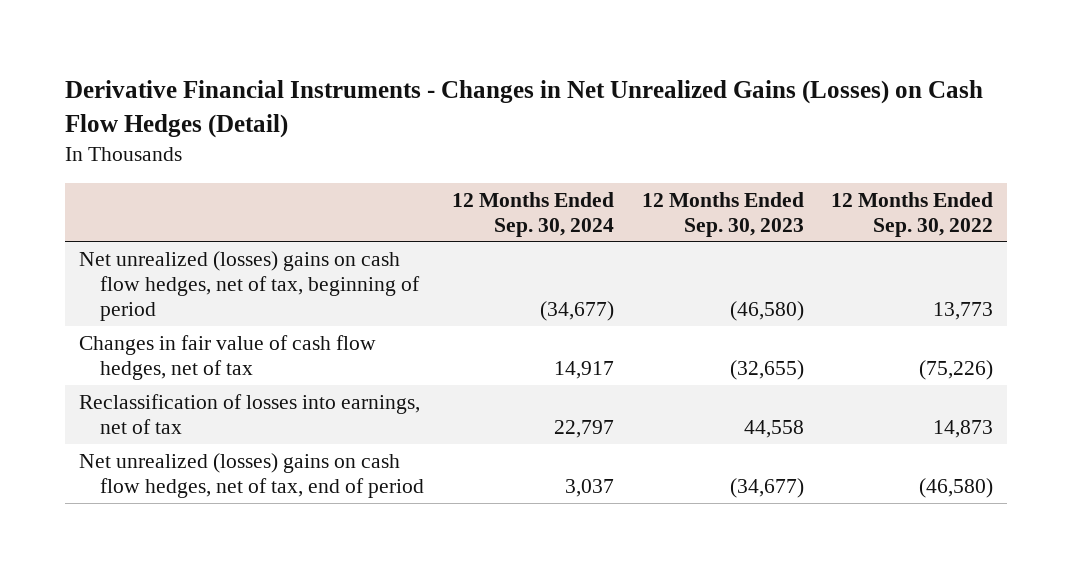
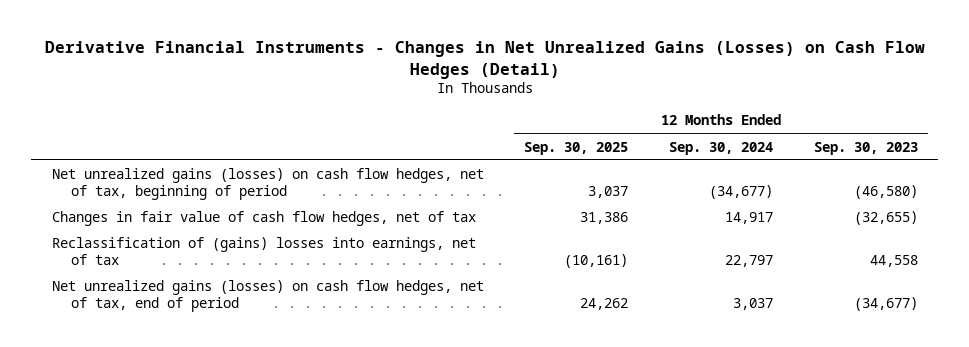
- | 12 Months Ended Sep. 30, 2024 | 12 Months Ended Sep. 30, 2023 | 12 Months Ended Sep. 30, 2022
+ | 12 Months Ended Sep. 30, 2025 | 12 Months Ended Sep. 30, 2024 | 12 Months Ended Sep. 30, 2023
- Net unrealized (losses) gains on cash flow hedges, net of tax, beginning of period | (34,677) | (46,580) | 13,773
+ Net unrealized gains (losses) on cash flow hedges, net of tax, beginning of period | 3,037 | (34,677) | (46,580)
- Reclassification of losses into earnings, net of tax | 22,797 | 44,558 | 14,873
- Net unrealized (losses) gains on cash flow hedges, net of tax, end of period | 3,037 | (34,677) | (46,580)
+ Reclassification of (gains) losses into earnings, net of tax | (10,161) | 22,797 | 44,558
+ Net unrealized gains (losses) on cash flow hedges, net of tax, end of period | 24,262 | 3,037 | (34,677)

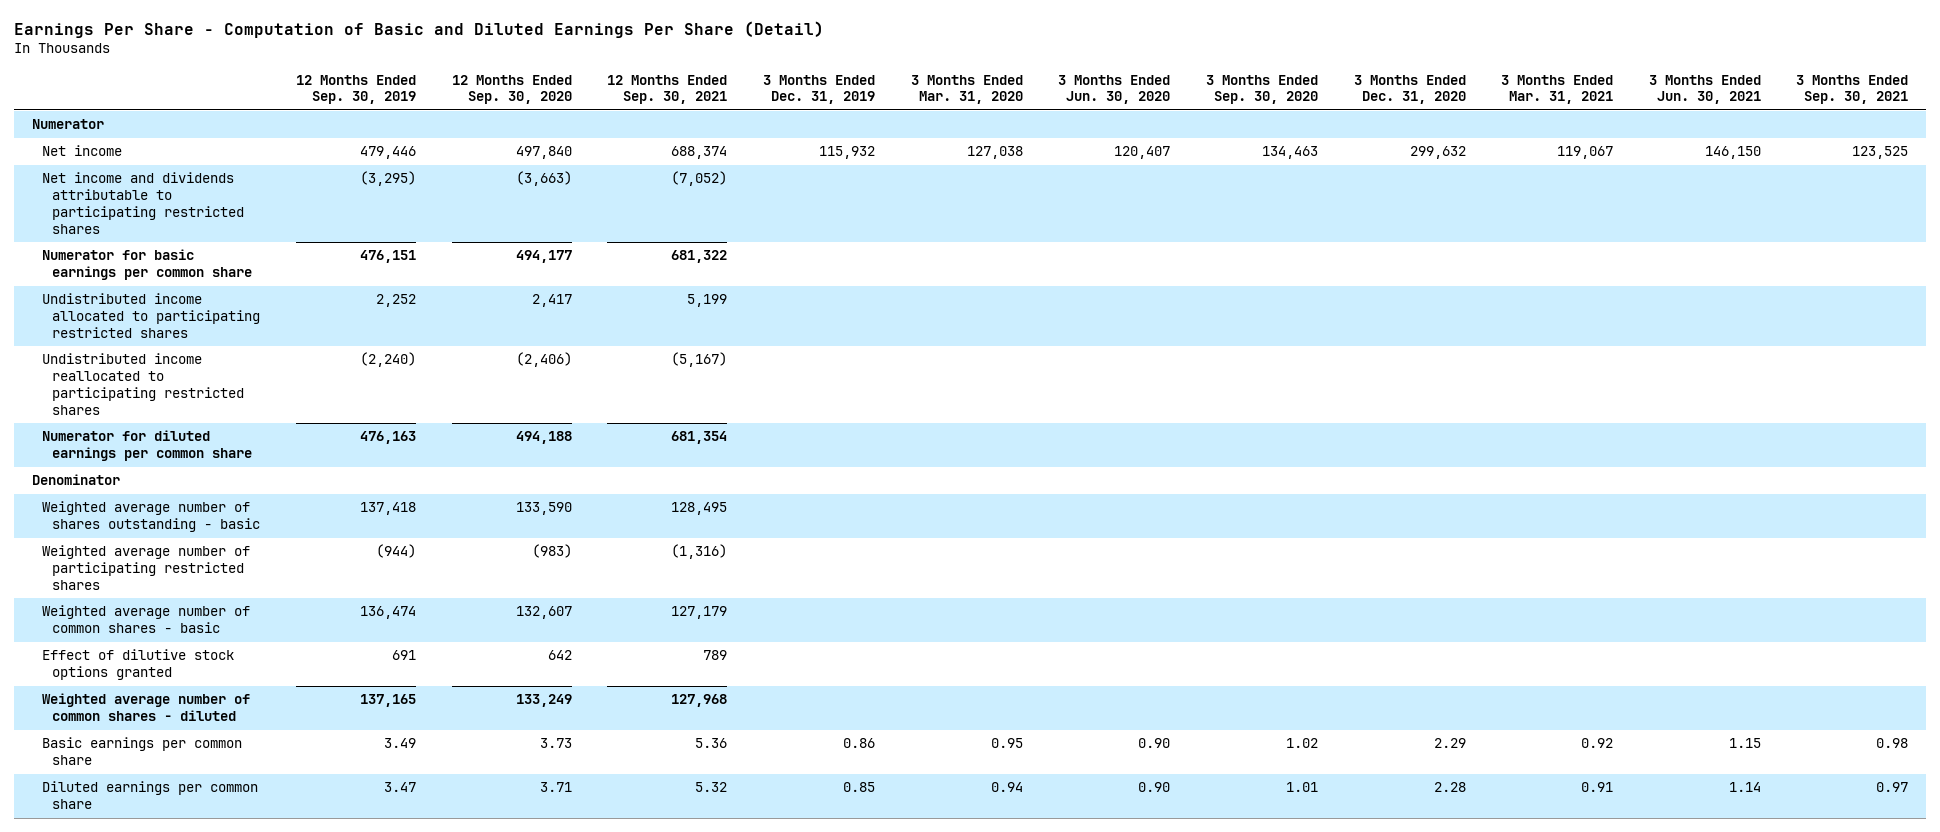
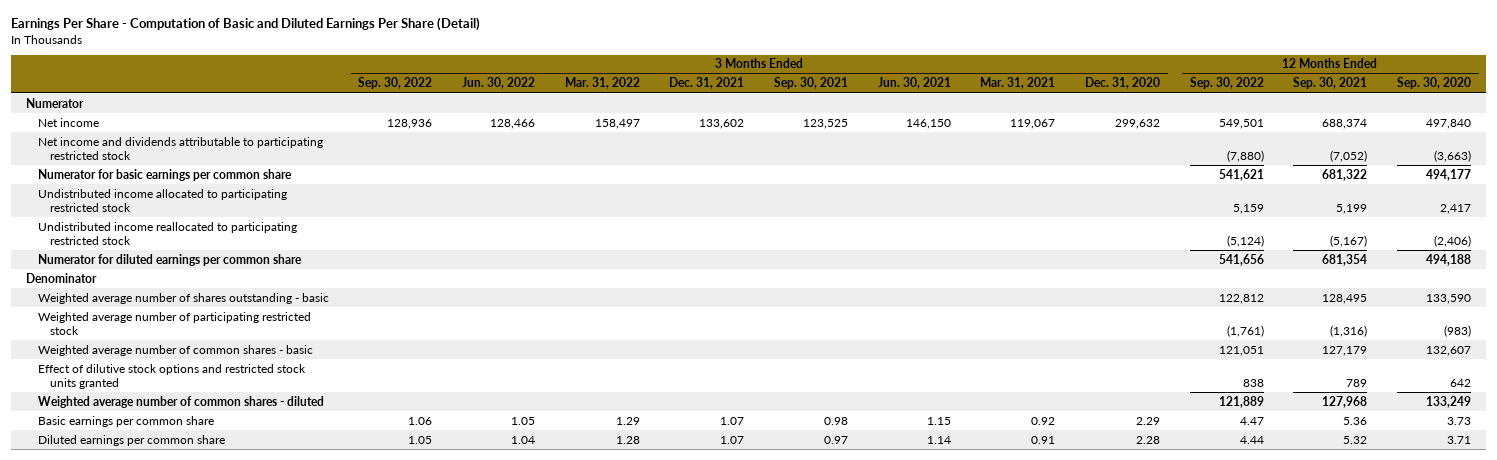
- | 12 Months Ended Sep. 30, 2019 | 12 Months Ended Sep. 30, 2020 | 12 Months Ended Sep. 30, 2021 | 3 Months Ended Dec. 31, 2019 | 3 Months Ended Mar. 31, 2020 | 3 Months Ended Jun. 30, 2020 | 3 Months Ended Sep. 30, 2020 | 3 Months Ended Dec. 31, 2020 | 3 Months Ended Mar. 31, 2021 | 3 Months Ended Jun. 30, 2021 | 3 Months Ended Sep. 30, 2021
+ | 3 Months Ended Sep. 30, 2022 | 3 Months Ended Jun. 30, 2022 | 3 Months Ended Mar. 31, 2022 | 3 Months Ended Dec. 31, 2021 | 3 Months Ended Sep. 30, 2021 | 3 Months Ended Jun. 30, 2021 | 3 Months Ended Mar. 31, 2021 | 3 Months Ended Dec. 31, 2020 | 12 Months Ended Sep. 30, 2022 | 12 Months Ended Sep. 30, 2021 | 12 Months Ended Sep. 30, 2020
- Net income and dividends attributable to participating restricted shares | (3,295) | (3,663) | (7,052) | | | | | | | |
+ Net income and dividends attributable to participating restricted stock | | | | | | | | | (7,880) | (7,052) | (3,663)
- Undistributed income allocated to participating restricted shares | 2,252 | 2,417 | 5,199 | | | | | | | |
- Undistributed income reallocated to participating restricted shares | (2,240) | (2,406) | (5,167) | | | | | | | |
+ Undistributed income allocated to participating restricted stock | | | | | | | | | 5,159 | 5,199 | 2,417
+ Undistributed income reallocated to participating restricted stock | | | | | | | | | (5,124) | (5,167) | (2,406)
- Weighted average number of participating restricted shares | (944) | (983) | (1,316) | | | | | | | |
+ Weighted average number of participating restricted stock | | | | | | | | | (1,761) | (1,316) | (983)
- Effect of dilutive stock options granted | 691 | 642 | 789 | | | | | | | |
+ Effect of dilutive stock options and restricted stock units granted | | | | | | | | | 838 | 789 | 642

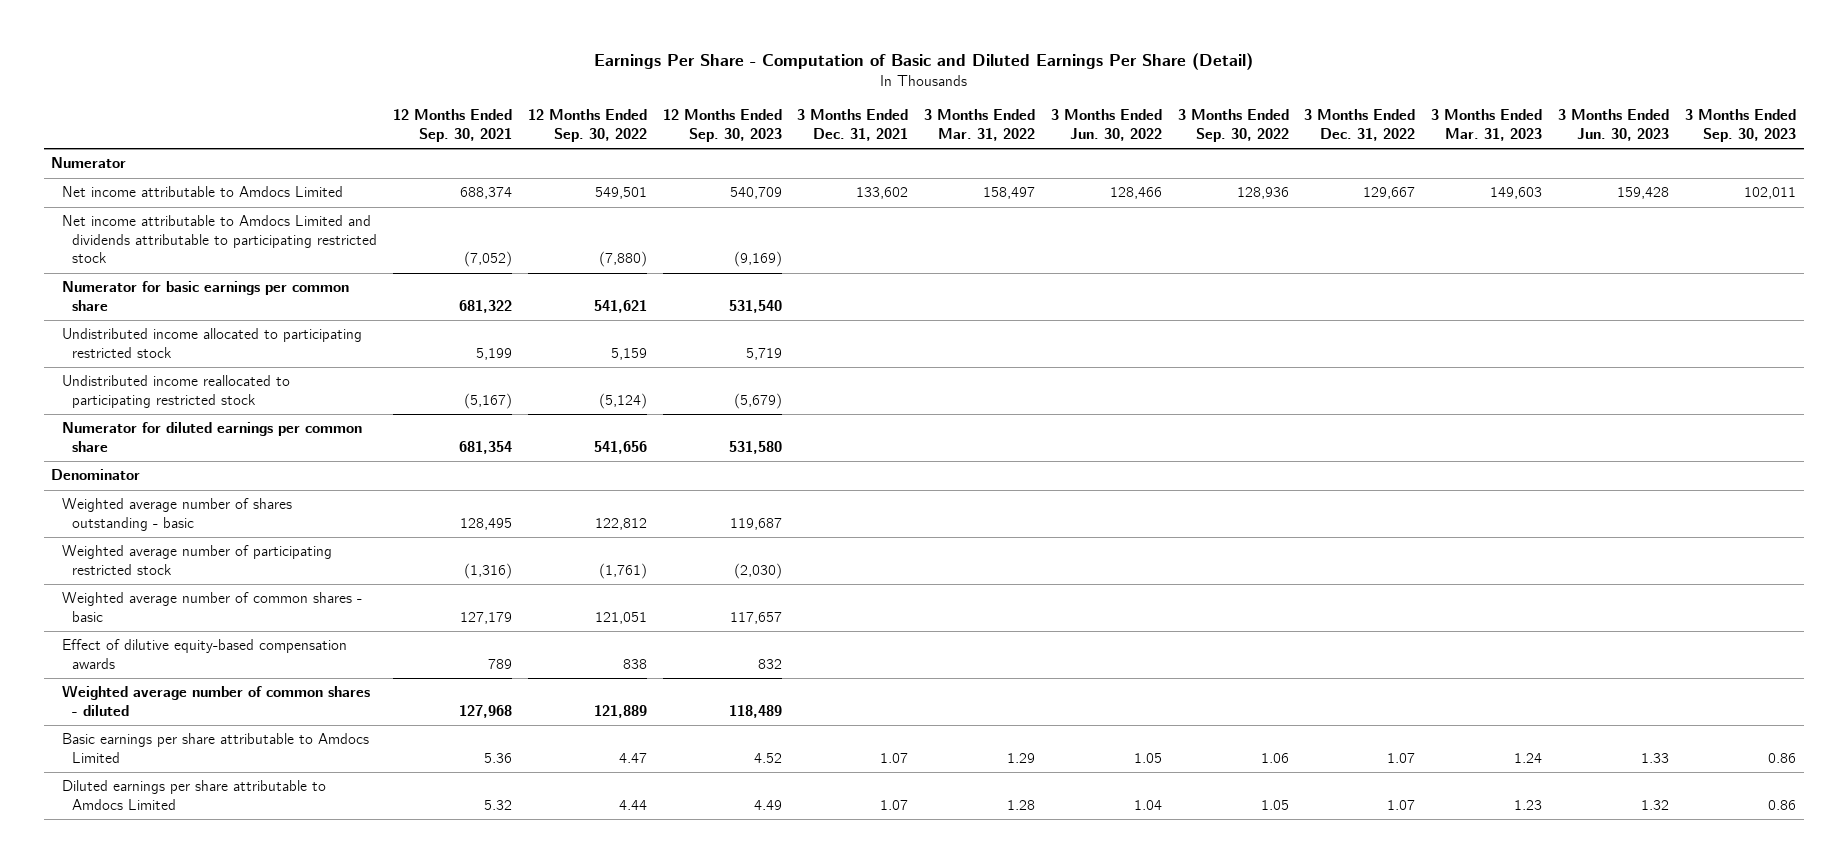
- | 3 Months Ended Sep. 30, 2022 | 3 Months Ended Jun. 30, 2022 | 3 Months Ended Mar. 31, 2022 | 3 Months Ended Dec. 31, 2021 | 3 Months Ended Sep. 30, 2021 | 3 Months Ended Jun. 30, 2021 | 3 Months Ended Mar. 31, 2021 | 3 Months Ended Dec. 31, 2020 | 12 Months Ended Sep. 30, 2022 | 12 Months Ended Sep. 30, 2021 | 12 Months Ended Sep. 30, 2020
+ | 12 Months Ended Sep. 30, 2021 | 12 Months Ended Sep. 30, 2022 | 12 Months Ended Sep. 30, 2023 | 3 Months Ended Dec. 31, 2021 | 3 Months Ended Mar. 31, 2022 | 3 Months Ended Jun. 30, 2022 | 3 Months Ended Sep. 30, 2022 | 3 Months Ended Dec. 31, 2022 | 3 Months Ended Mar. 31, 2023 | 3 Months Ended Jun. 30, 2023 | 3 Months Ended Sep. 30, 2023
- Net income | 128,936 | 128,466 | 158,497 | 133,602 | 123,525 | 146,150 | 119,067 | 299,632 | 549,501 | 688,374 | 497,840
- Net income and dividends attributable to participating restricted stock | | | | | | | | | (7,880) | (7,052) | (3,663)
+ Net income attributable to Amdocs Limited | 688,374 | 549,501 | 540,709 | 133,602 | 158,497 | 128,466 | 128,936 | 129,667 | 149,603 | 159,428 | 102,011
+ Net income attributable to Amdocs Limited and dividends attributable to participating restricted stock | (7,052) | (7,880) | (9,169) | | | | | | | |
- Effect of dilutive stock options and restricted stock units granted | | | | | | | | | 838 | 789 | 642
+ Effect of dilutive equity-based compensation awards | 789 | 838 | 832 | | | | | | | |
- Basic earnings per common share | 1.06 | 1.05 | 1.29 | 1.07 | 0.98 | 1.15 | 0.92 | 2.29 | 4.47 | 5.36 | 3.73
- Diluted earnings per common share | 1.05 | 1.04 | 1.28 | 1.07 | 0.97 | 1.14 | 0.91 | 2.28 | 4.44 | 5.32 | 3.71
+ Basic earnings per share attributable to Amdocs Limited | 5.36 | 4.47 | 4.52 | 1.07 | 1.29 | 1.05 | 1.06 | 1.07 | 1.24 | 1.33 | 0.86
+ Diluted earnings per share attributable to Amdocs Limited | 5.32 | 4.44 | 4.49 | 1.07 | 1.28 | 1.04 | 1.05 | 1.07 | 1.23 | 1.32 | 0.86

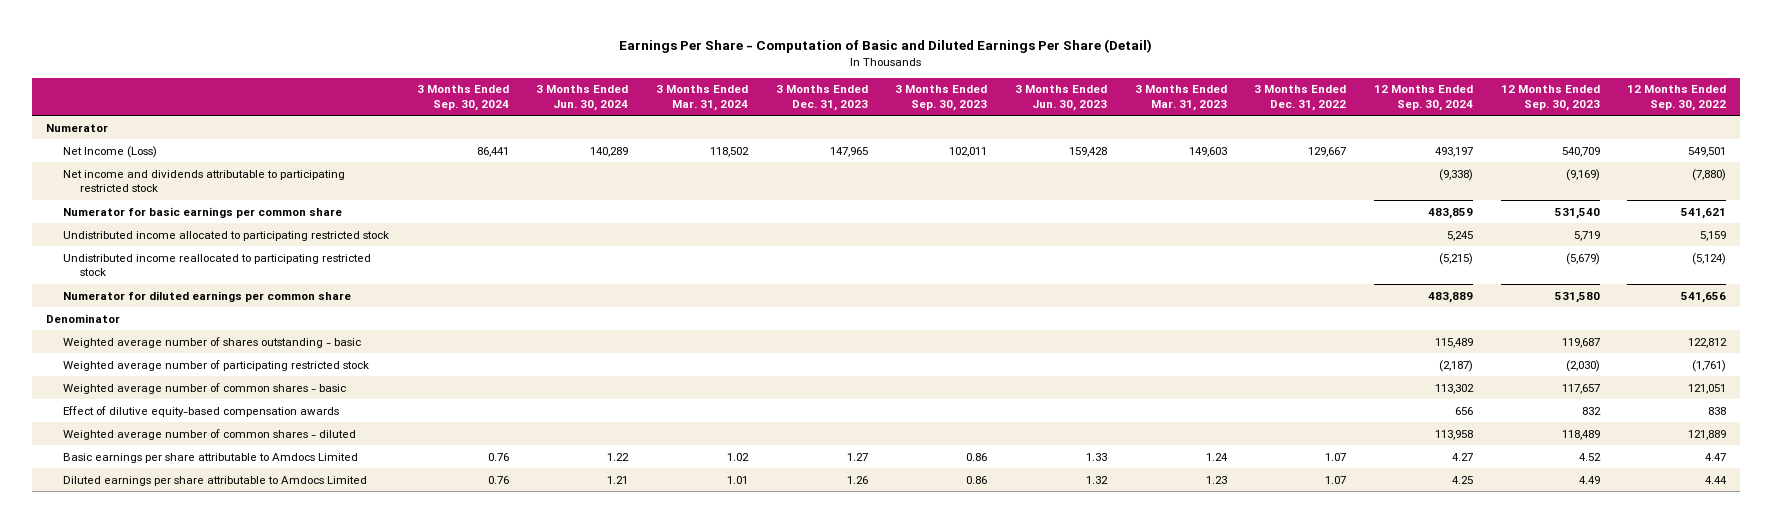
- | 12 Months Ended Sep. 30, 2021 | 12 Months Ended Sep. 30, 2022 | 12 Months Ended Sep. 30, 2023 | 3 Months Ended Dec. 31, 2021 | 3 Months Ended Mar. 31, 2022 | 3 Months Ended Jun. 30, 2022 | 3 Months Ended Sep. 30, 2022 | 3 Months Ended Dec. 31, 2022 | 3 Months Ended Mar. 31, 2023 | 3 Months Ended Jun. 30, 2023 | 3 Months Ended Sep. 30, 2023
+ | 3 Months Ended Sep. 30, 2024 | 3 Months Ended Jun. 30, 2024 | 3 Months Ended Mar. 31, 2024 | 3 Months Ended Dec. 31, 2023 | 3 Months Ended Sep. 30, 2023 | 3 Months Ended Jun. 30, 2023 | 3 Months Ended Mar. 31, 2023 | 3 Months Ended Dec. 31, 2022 | 12 Months Ended Sep. 30, 2024 | 12 Months Ended Sep. 30, 2023 | 12 Months Ended Sep. 30, 2022
- Net income attributable to Amdocs Limited | 688,374 | 549,501 | 540,709 | 133,602 | 158,497 | 128,466 | 128,936 | 129,667 | 149,603 | 159,428 | 102,011
- Net income attributable to Amdocs Limited and dividends attributable to participating restricted stock | (7,052) | (7,880) | (9,169) | | | | | | | |
+ Net Income (Loss) | 86,441 | 140,289 | 118,502 | 147,965 | 102,011 | 159,428 | 149,603 | 129,667 | 493,197 | 540,709 | 549,501
+ Net income and dividends attributable to participating restricted stock | | | | | | | | | (9,338) | (9,169) | (7,880)

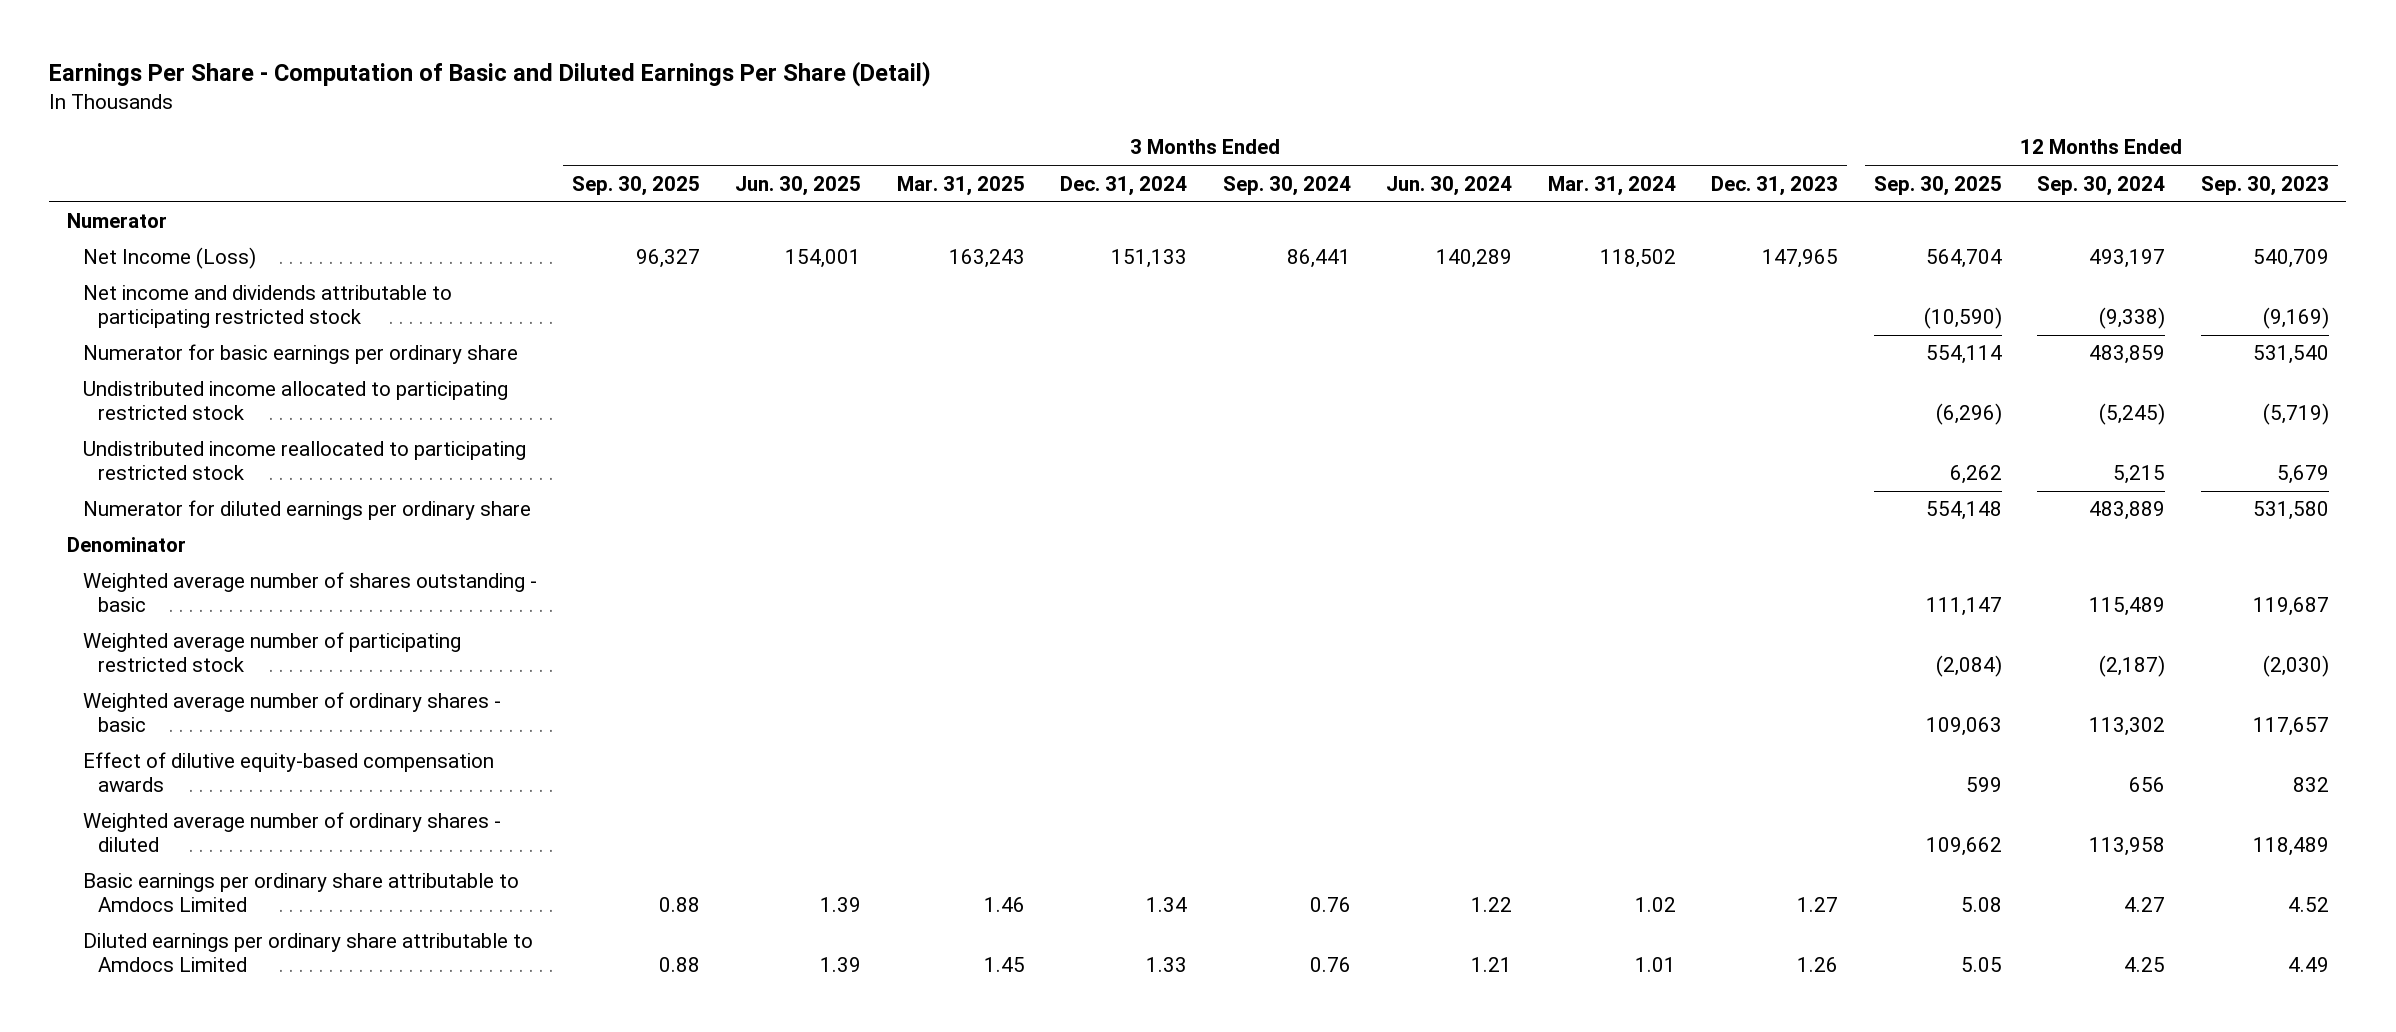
- | 3 Months Ended Sep. 30, 2024 | 3 Months Ended Jun. 30, 2024 | 3 Months Ended Mar. 31, 2024 | 3 Months Ended Dec. 31, 2023 | 3 Months Ended Sep. 30, 2023 | 3 Months Ended Jun. 30, 2023 | 3 Months Ended Mar. 31, 2023 | 3 Months Ended Dec. 31, 2022 | 12 Months Ended Sep. 30, 2024 | 12 Months Ended Sep. 30, 2023 | 12 Months Ended Sep. 30, 2022
+ | 3 Months Ended Sep. 30, 2025 | 3 Months Ended Jun. 30, 2025 | 3 Months Ended Mar. 31, 2025 | 3 Months Ended Dec. 31, 2024 | 3 Months Ended Sep. 30, 2024 | 3 Months Ended Jun. 30, 2024 | 3 Months Ended Mar. 31, 2024 | 3 Months Ended Dec. 31, 2023 | 12 Months Ended Sep. 30, 2025 | 12 Months Ended Sep. 30, 2024 | 12 Months Ended Sep. 30, 2023
- Numerator for basic earnings per common share | | | | | | | | | 483,859 | 531,540 | 541,621
- Undistributed income allocated to participating restricted stock | | | | | | | | | 5,245 | 5,719 | 5,159
- Undistributed income reallocated to participating restricted stock | | | | | | | | | (5,215) | (5,679) | (5,124)
- Numerator for diluted earnings per common share | | | | | | | | | 483,889 | 531,580 | 541,656
+ Numerator for basic earnings per ordinary share | | | | | | | | | 554,114 | 483,859 | 531,540
+ Undistributed income allocated to participating restricted stock | | | | | | | | | (6,296) | (5,245) | (5,719)
+ Undistributed income reallocated to participating restricted stock | | | | | | | | | 6,262 | 5,215 | 5,679
+ Numerator for diluted earnings per ordinary share | | | | | | | | | 554,148 | 483,889 | 531,580
- Weighted average number of common shares - basic | | | | | | | | | 113,302 | 117,657 | 121,051
+ Weighted average number of ordinary shares - basic | | | | | | | | | 109,063 | 113,302 | 117,657
- Weighted average number of common shares - diluted | | | | | | | | | 113,958 | 118,489 | 121,889
- Basic earnings per share attributable to Amdocs Limited | 0.76 | 1.22 | 1.02 | 1.27 | 0.86 | 1.33 | 1.24 | 1.07 | 4.27 | 4.52 | 4.47
- Diluted earnings per share attributable to Amdocs Limited | 0.76 | 1.21 | 1.01 | 1.26 | 0.86 | 1.32 | 1.23 | 1.07 | 4.25 | 4.49 | 4.44
+ Weighted average number of ordinary shares - diluted | | | | | | | | | 109,662 | 113,958 | 118,489
+ Basic earnings per ordinary share attributable to Amdocs Limited | 0.88 | 1.39 | 1.46 | 1.34 | 0.76 | 1.22 | 1.02 | 1.27 | 5.08 | 4.27 | 4.52
+ Diluted earnings per ordinary share attributable to Amdocs Limited | 0.88 | 1.39 | 1.45 | 1.33 | 0.76 | 1.21 | 1.01 | 1.26 | 5.05 | 4.25 | 4.49

